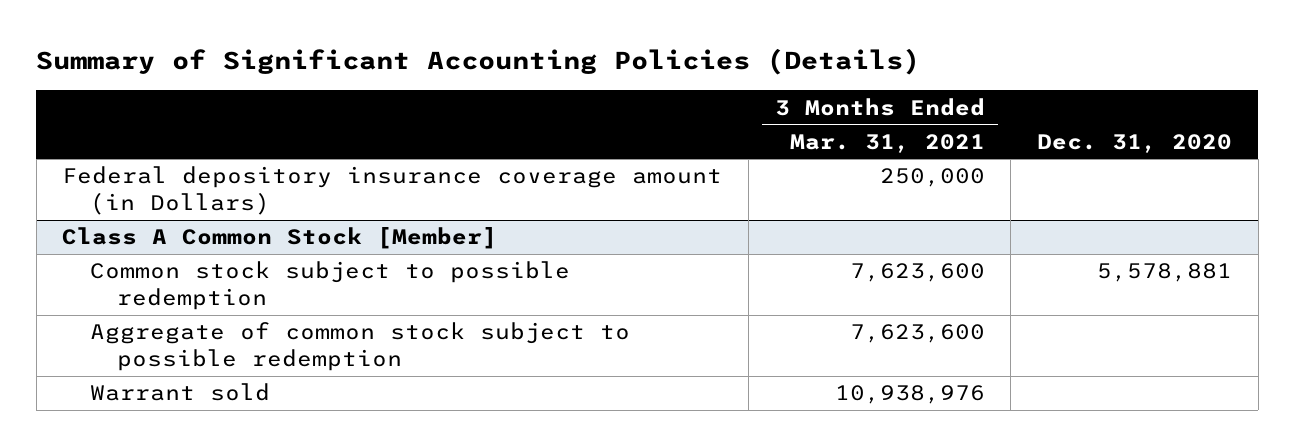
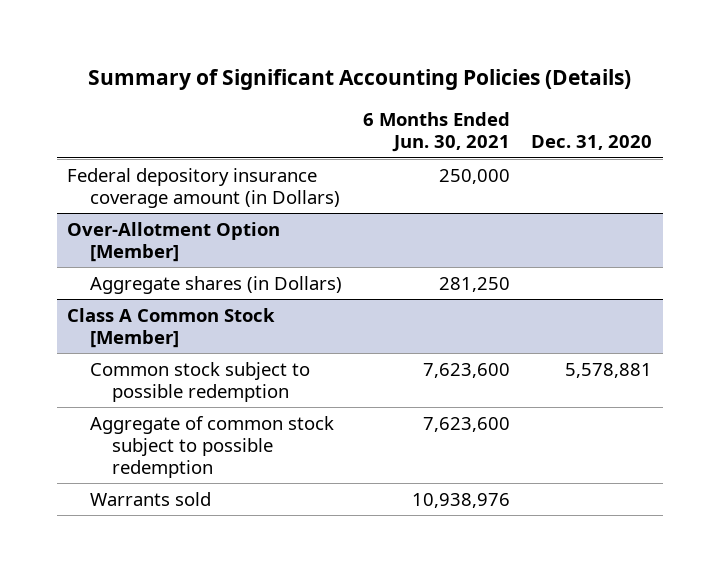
- | 3 Months Ended Mar. 31, 2021 | Dec. 31, 2020
+ | 6 Months Ended Jun. 30, 2021 | Dec. 31, 2020
+ Over-Allotment Option [Member]
+ Aggregate shares (in Dollars) | 281,250 |
@ Class A Common Stock [Member]
- Warrant sold | 10,938,976 |
+ Warrants sold | 10,938,976 |

